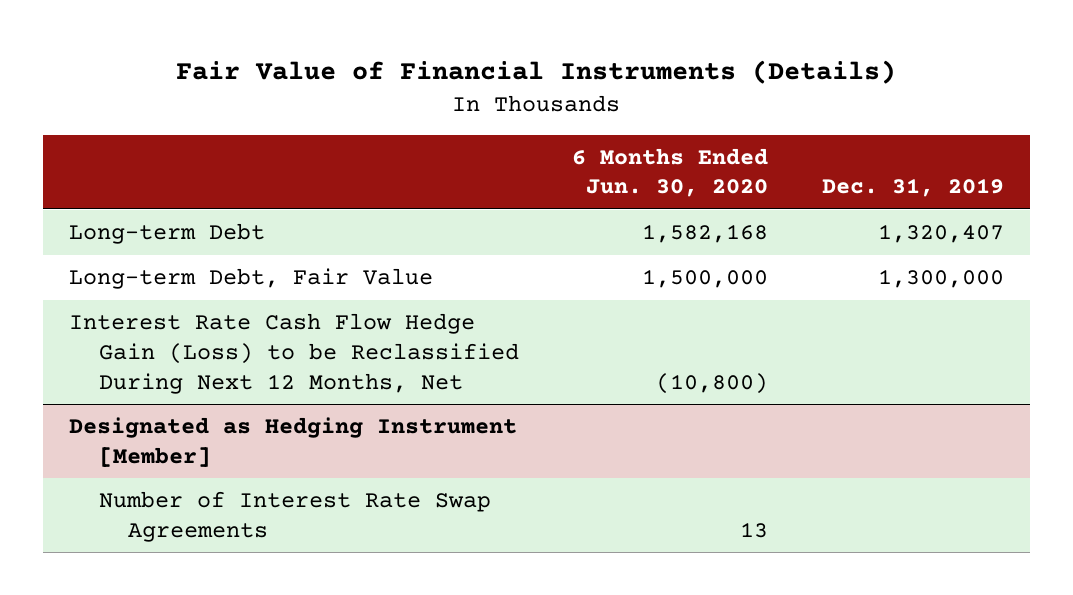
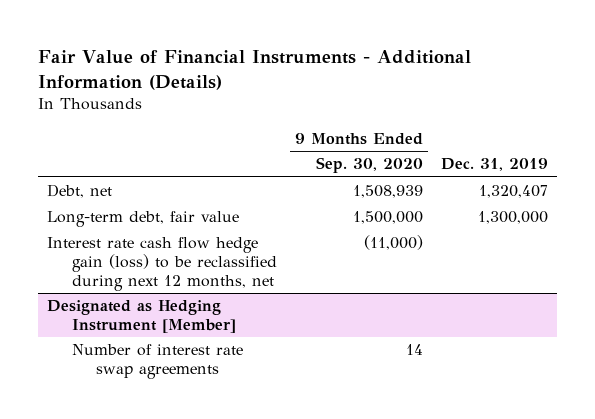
- Fair Value of Financial Instruments (Details)
+ Fair Value of Financial Instruments - Additional Information (Details)
- | 6 Months Ended Jun. 30, 2020 | Dec. 31, 2019
+ | 9 Months Ended Sep. 30, 2020 | Dec. 31, 2019
- Long-term Debt | 1,582,168 | 1,320,407
- Long-term Debt, Fair Value | 1,500,000 | 1,300,000
- Interest Rate Cash Flow Hedge Gain (Loss) to be Reclassified During Next 12 Months, Net | (10,800) |
+ Debt, net | 1,508,939 | 1,320,407
+ Long-term debt, fair value | 1,500,000 | 1,300,000
+ Interest rate cash flow hedge gain (loss) to be reclassified during next 12 months, net | (11,000) |
@ Designated as Hedging Instrument [Member]
- Number of Interest Rate Swap Agreements | 13 |
+ Number of interest rate swap agreements | 14 |

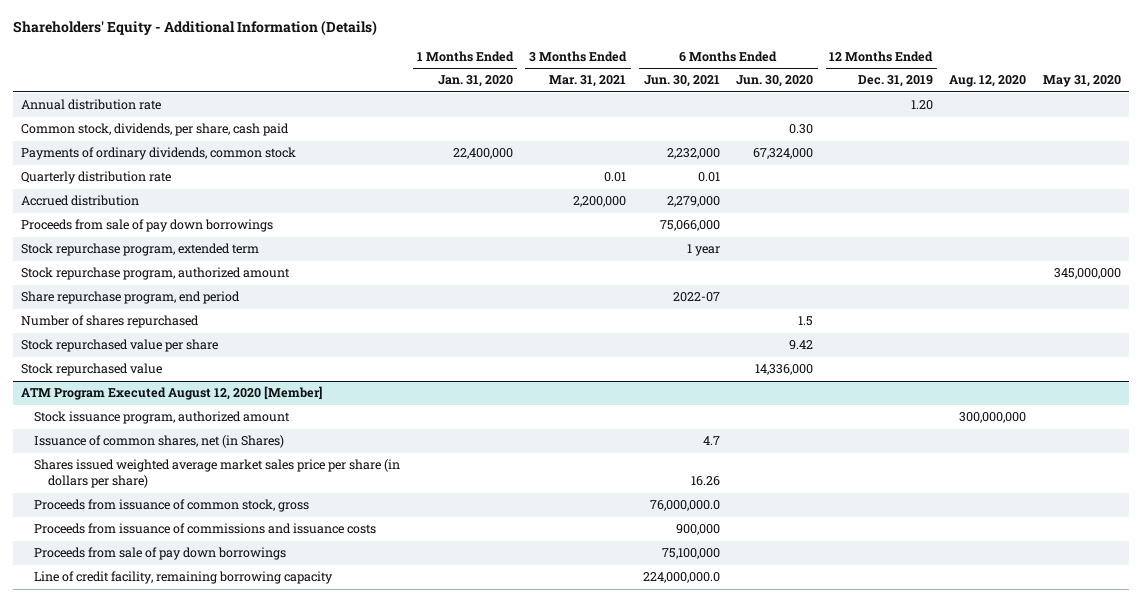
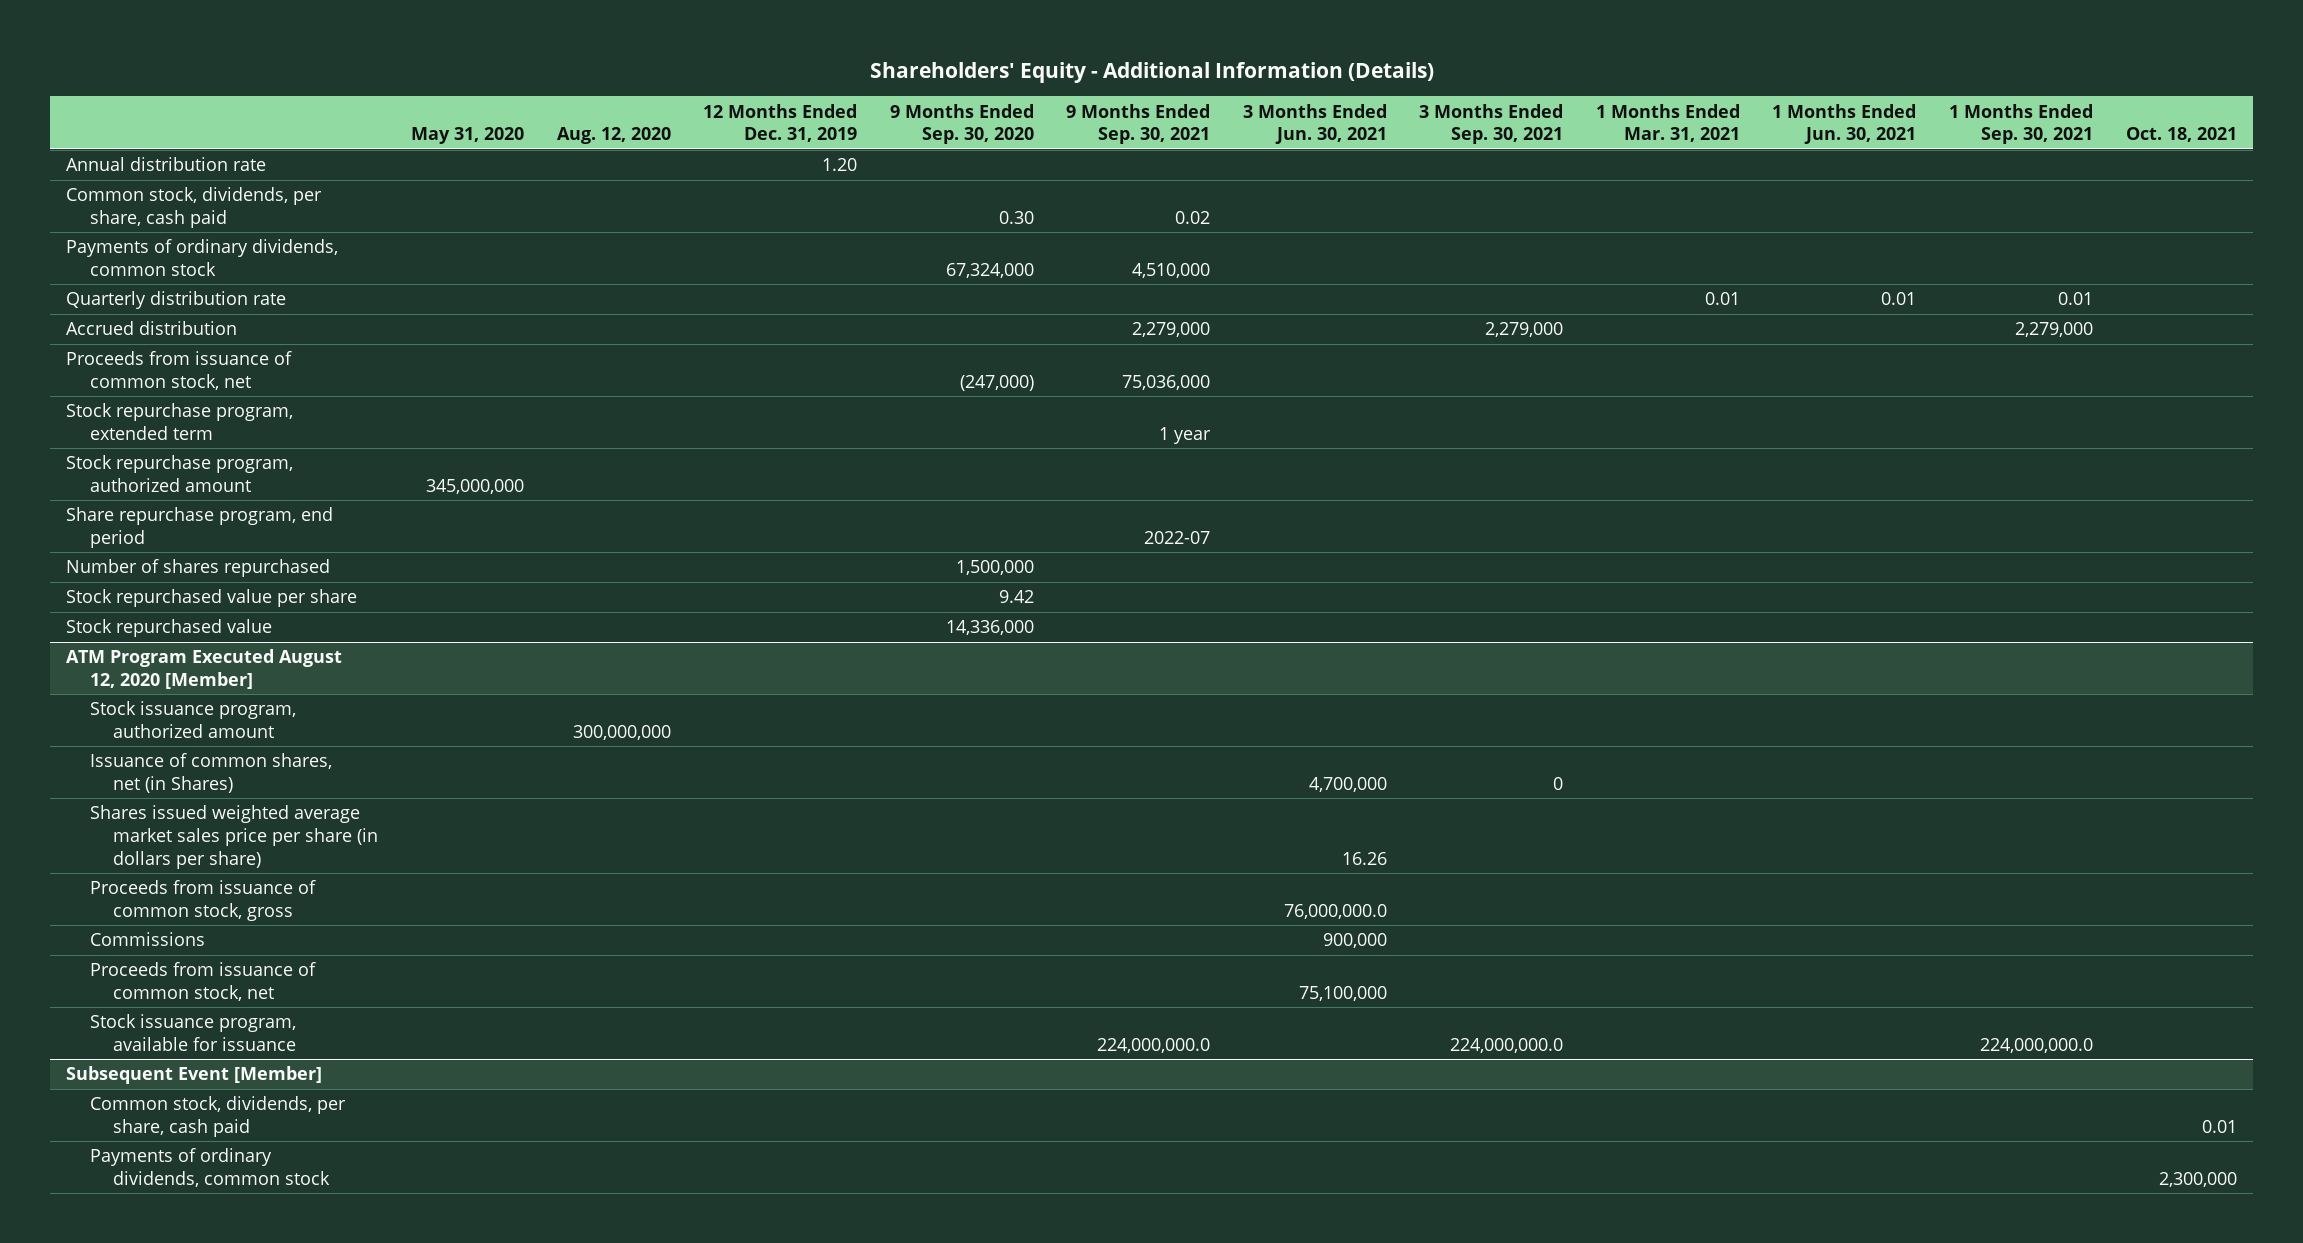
- | 1 Months Ended Jan. 31, 2020 | 3 Months Ended Mar. 31, 2021 | 6 Months Ended Jun. 30, 2021 | 6 Months Ended Jun. 30, 2020 | 12 Months Ended Dec. 31, 2019 | Aug. 12, 2020 | May 31, 2020
+ | May 31, 2020 | Aug. 12, 2020 | 12 Months Ended Dec. 31, 2019 | 9 Months Ended Sep. 30, 2020 | 9 Months Ended Sep. 30, 2021 | 3 Months Ended Jun. 30, 2021 | 3 Months Ended Sep. 30, 2021 | 1 Months Ended Mar. 31, 2021 | 1 Months Ended Jun. 30, 2021 | 1 Months Ended Sep. 30, 2021 | Oct. 18, 2021
- Proceeds from sale of pay down borrowings | | | 75,066,000 | | | |
+ Proceeds from issuance of common stock, net | | | | (247,000) | 75,036,000 | | | | | |
@ ATM Program Executed August 12, 2020 [Member]
- Proceeds from issuance of commissions and issuance costs | | | 900,000 | | | |
- Proceeds from sale of pay down borrowings | | | 75,100,000 | | | |
- Line of credit facility, remaining borrowing capacity | | | 224,000,000.0 | | | |
+ Commissions | | | | | | 900,000 | | | | |
+ Proceeds from issuance of common stock, net | | | | | | 75,100,000 | | | | |
+ Stock issuance program, available for issuance | | | | | 224,000,000.0 | | 224,000,000.0 | | | 224,000,000.0 |
+ Subsequent Event [Member]
+ Common stock, dividends, per share, cash paid | | | | | | | | | | | 0.01
+ Payments of ordinary dividends, common stock | | | | | | | | | | | 2,300,000

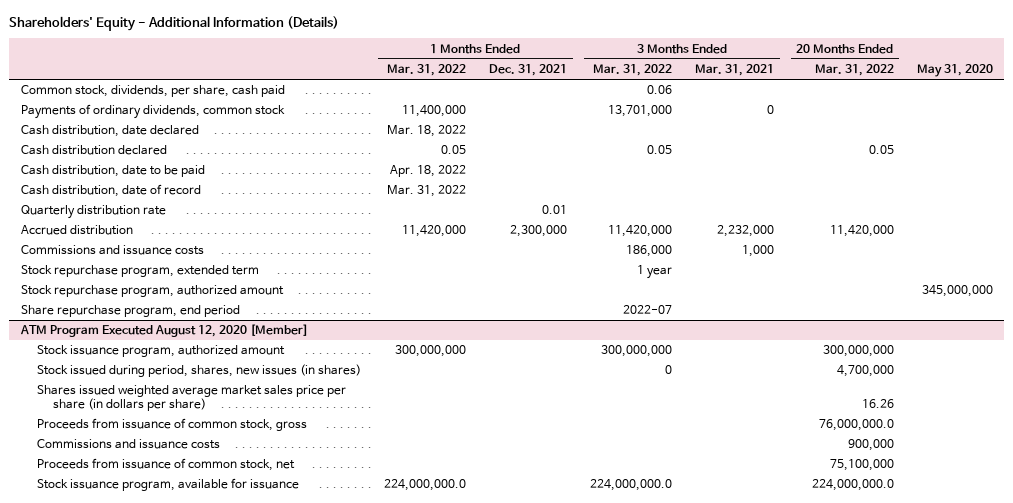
- | May 31, 2020 | Aug. 12, 2020 | 12 Months Ended Dec. 31, 2019 | 9 Months Ended Sep. 30, 2020 | 9 Months Ended Sep. 30, 2021 | 3 Months Ended Jun. 30, 2021 | 3 Months Ended Sep. 30, 2021 | 1 Months Ended Mar. 31, 2021 | 1 Months Ended Jun. 30, 2021 | 1 Months Ended Sep. 30, 2021 | Oct. 18, 2021
+ | 1 Months Ended Mar. 31, 2022 | 1 Months Ended Dec. 31, 2021 | 3 Months Ended Mar. 31, 2022 | 3 Months Ended Mar. 31, 2021 | 20 Months Ended Mar. 31, 2022 | May 31, 2020
- Annual distribution rate | | | 1.20 | | | | | | | |
+ Cash distribution, date declared | Mar. 18, 2022 | | | | |
+ Cash distribution declared | 0.05 | | 0.05 | | 0.05 |
+ Cash distribution, date to be paid | Apr. 18, 2022 | | | | |
+ Cash distribution, date of record | Mar. 31, 2022 | | | | |
- Proceeds from issuance of common stock, net | | | | (247,000) | 75,036,000 | | | | | |
+ Commissions and issuance costs | | | 186,000 | 1,000 | |
- Number of shares repurchased | | | | 1,500,000 | | | | | | |
- Stock repurchased value per share | | | | 9.42 | | | | | | |
- Stock repurchased value | | | | 14,336,000 | | | | | | |
@ ATM Program Executed August 12, 2020 [Member]
- Issuance of common shares, net (in Shares) | | | | | | 4,700,000 | 0 | | | |
+ Stock issued during period, shares, new issues (in shares) | | | 0 | | 4,700,000 |
- Commissions | | | | | | 900,000 | | | | |
+ Commissions and issuance costs | | | | | 900,000 |
- Subsequent Event [Member]
- Common stock, dividends, per share, cash paid | | | | | | | | | | | 0.01
- Payments of ordinary dividends, common stock | | | | | | | | | | | 2,300,000

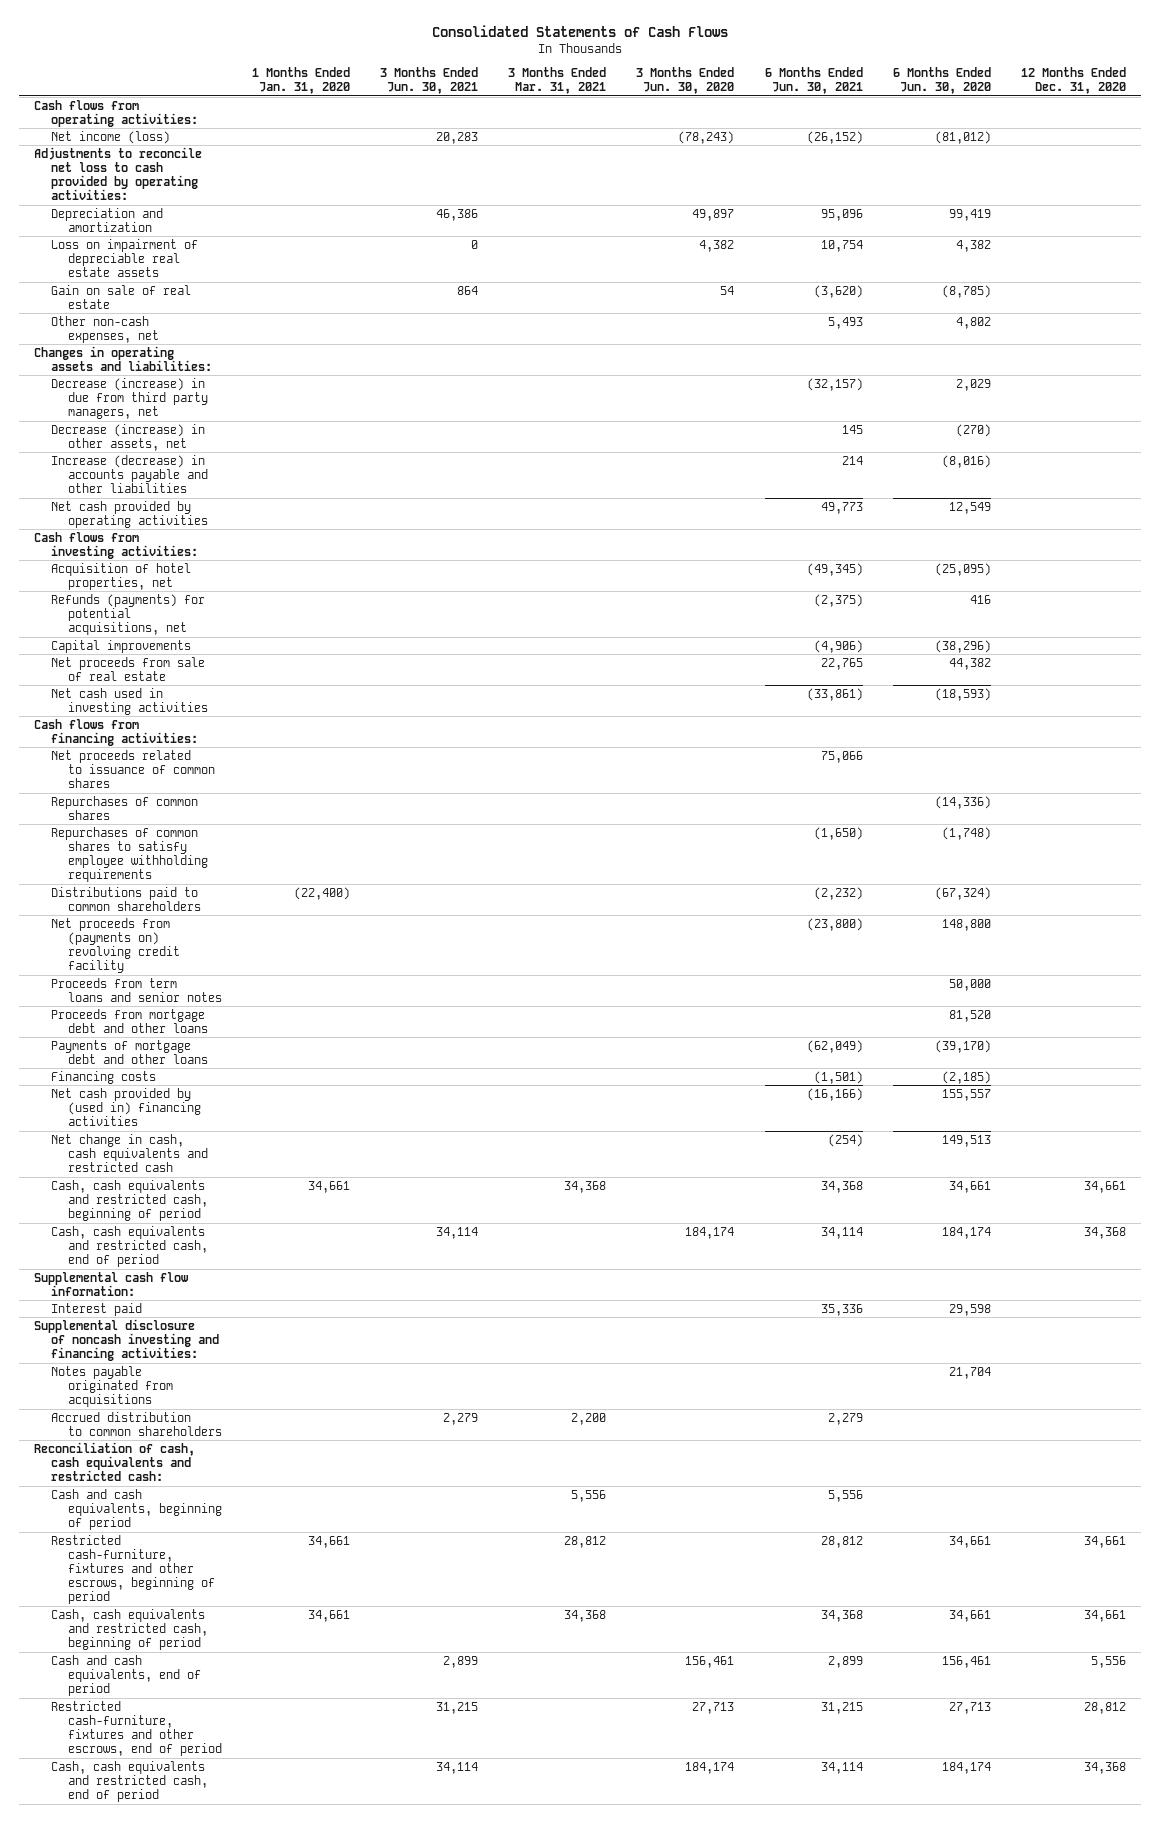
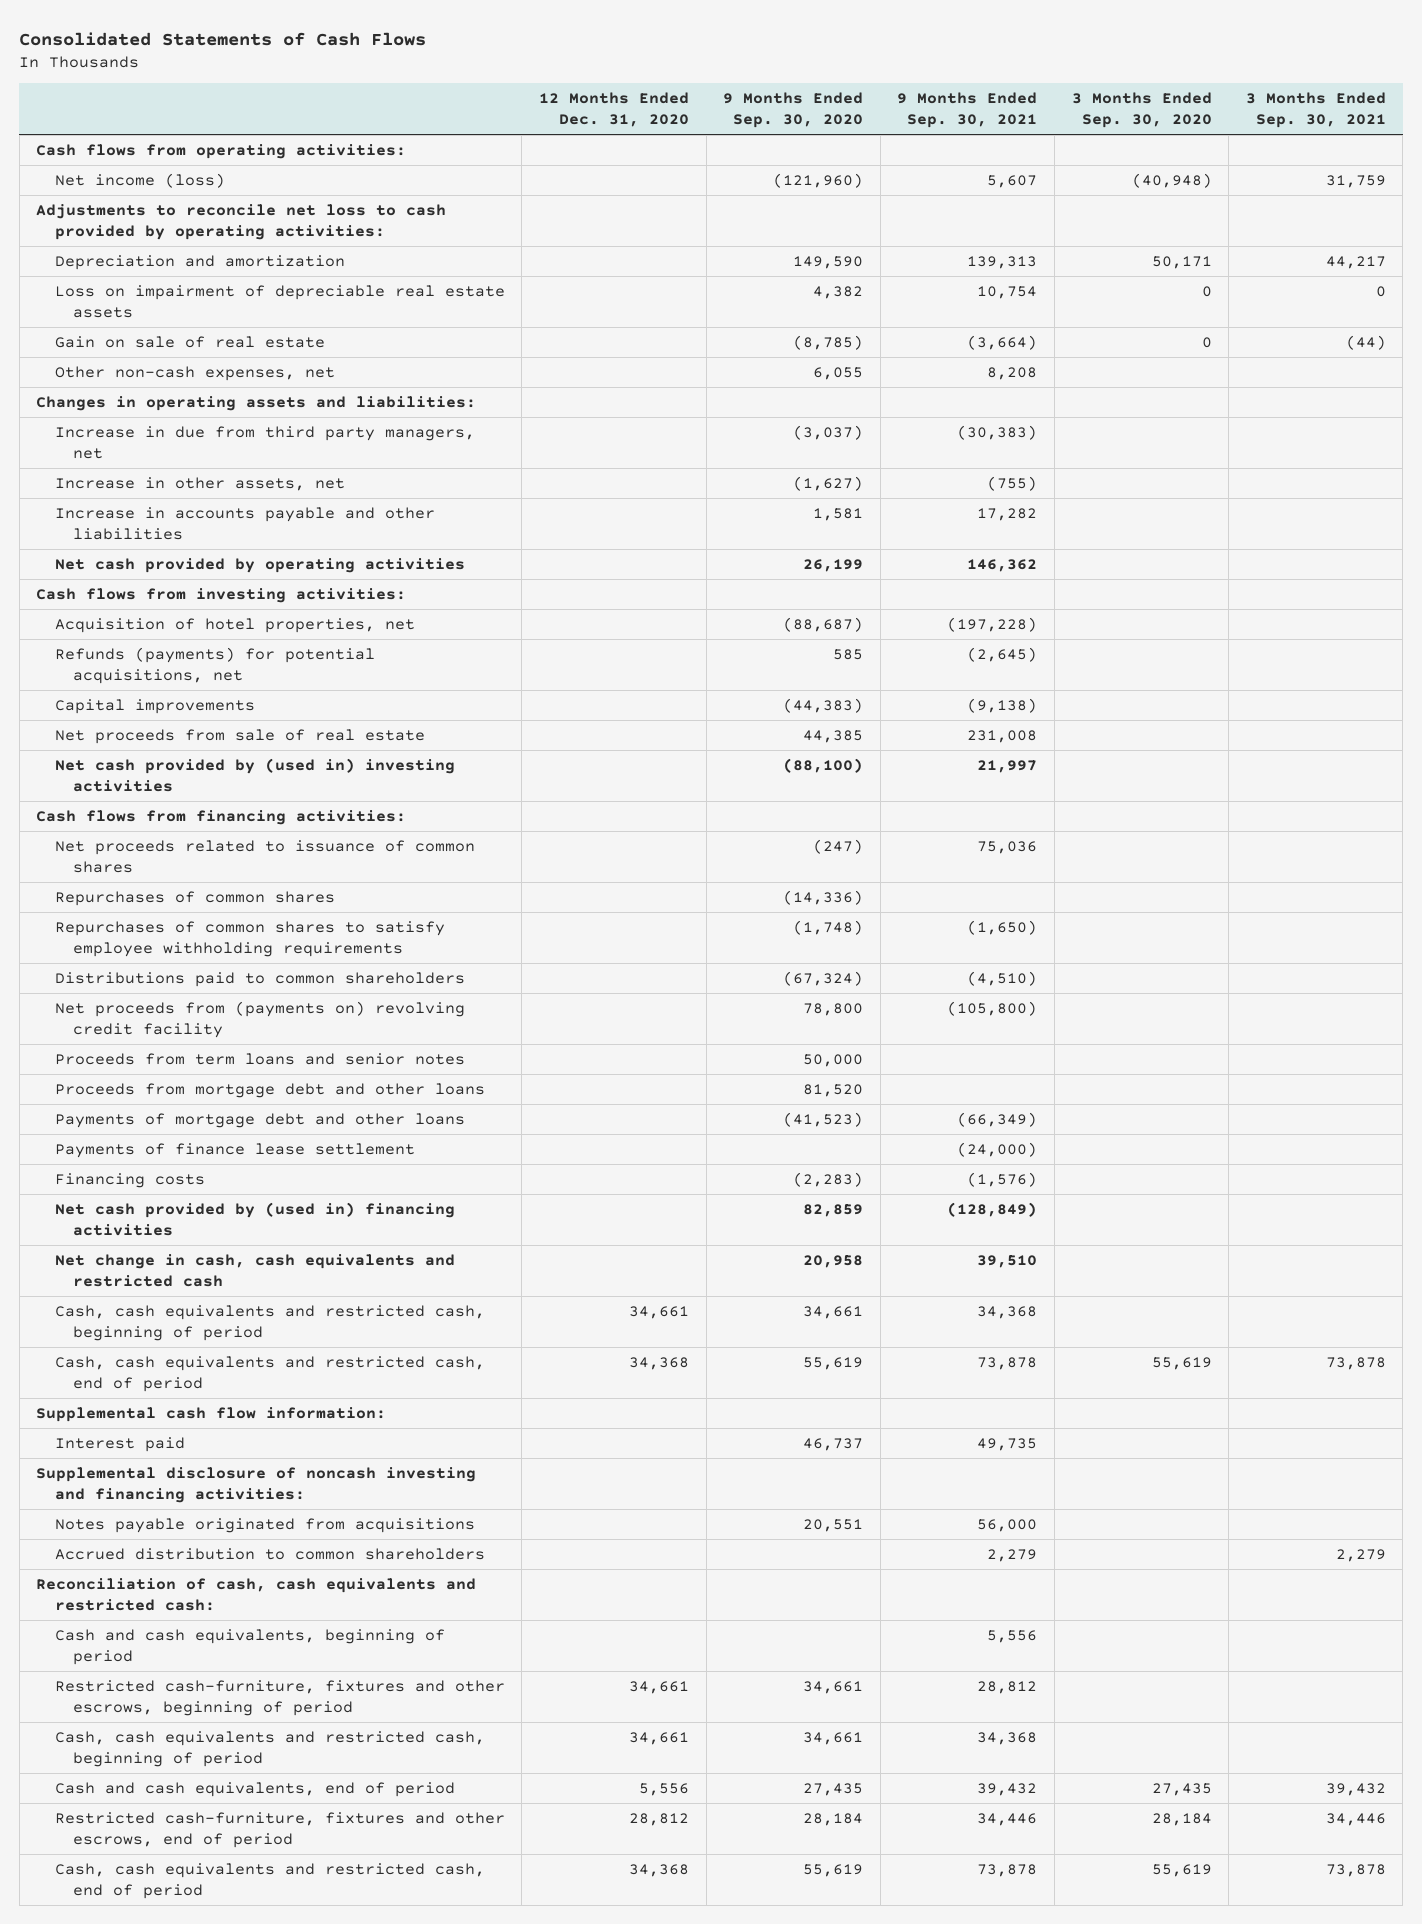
- | 1 Months Ended Jan. 31, 2020 | 3 Months Ended Jun. 30, 2021 | 3 Months Ended Mar. 31, 2021 | 3 Months Ended Jun. 30, 2020 | 6 Months Ended Jun. 30, 2021 | 6 Months Ended Jun. 30, 2020 | 12 Months Ended Dec. 31, 2020
+ | 12 Months Ended Dec. 31, 2020 | 9 Months Ended Sep. 30, 2020 | 9 Months Ended Sep. 30, 2021 | 3 Months Ended Sep. 30, 2020 | 3 Months Ended Sep. 30, 2021
- Decrease (increase) in due from third party managers, net | | | | | (32,157) | 2,029 |
- Decrease (increase) in other assets, net | | | | | 145 | (270) |
- Increase (decrease) in accounts payable and other liabilities | | | | | 214 | (8,016) |
+ Increase in due from third party managers, net | | (3,037) | (30,383) | |
+ Increase in other assets, net | | (1,627) | (755) | |
+ Increase in accounts payable and other liabilities | | 1,581 | 17,282 | |
- Net cash used in investing activities | | | | | (33,861) | (18,593) |
+ Net cash provided by (used in) investing activities | | (88,100) | 21,997 | |
+ Payments of finance lease settlement | | | (24,000) | |

